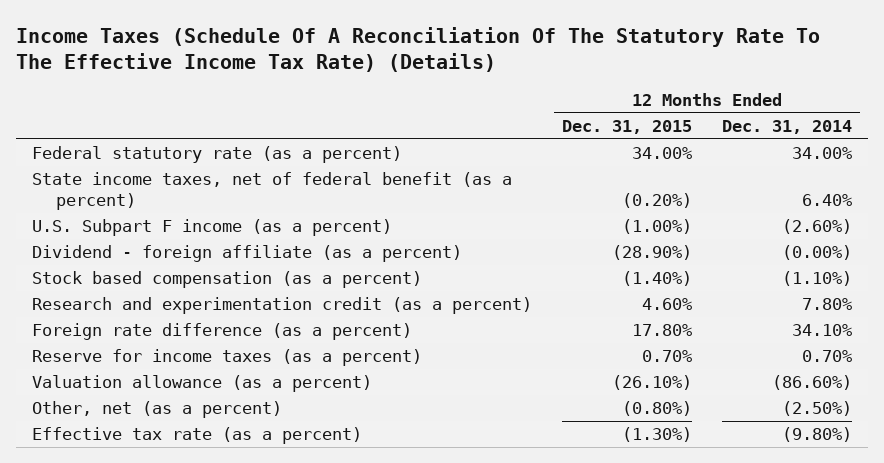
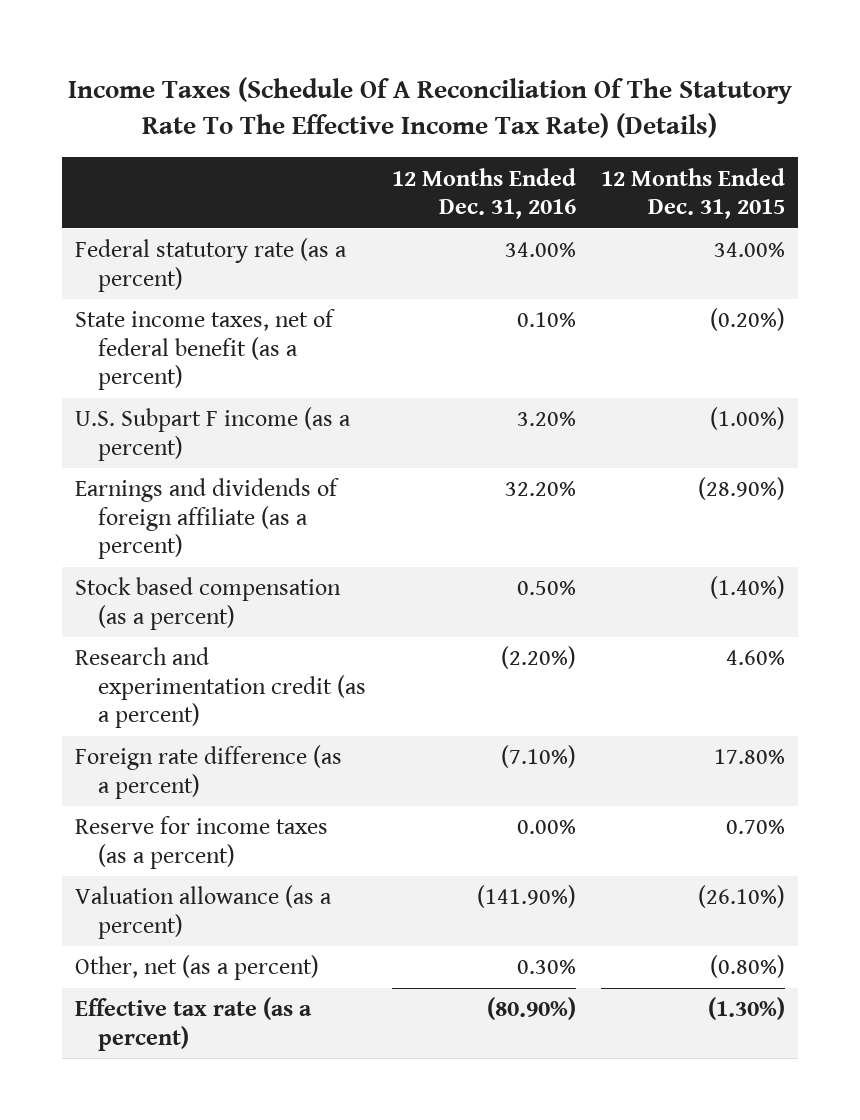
- | 12 Months Ended Dec. 31, 2015 | 12 Months Ended Dec. 31, 2014
+ | 12 Months Ended Dec. 31, 2016 | 12 Months Ended Dec. 31, 2015
- Dividend - foreign affiliate (as a percent) | (28.90%) | (0.00%)
+ Earnings and dividends of foreign affiliate (as a percent) | 32.20% | (28.90%)

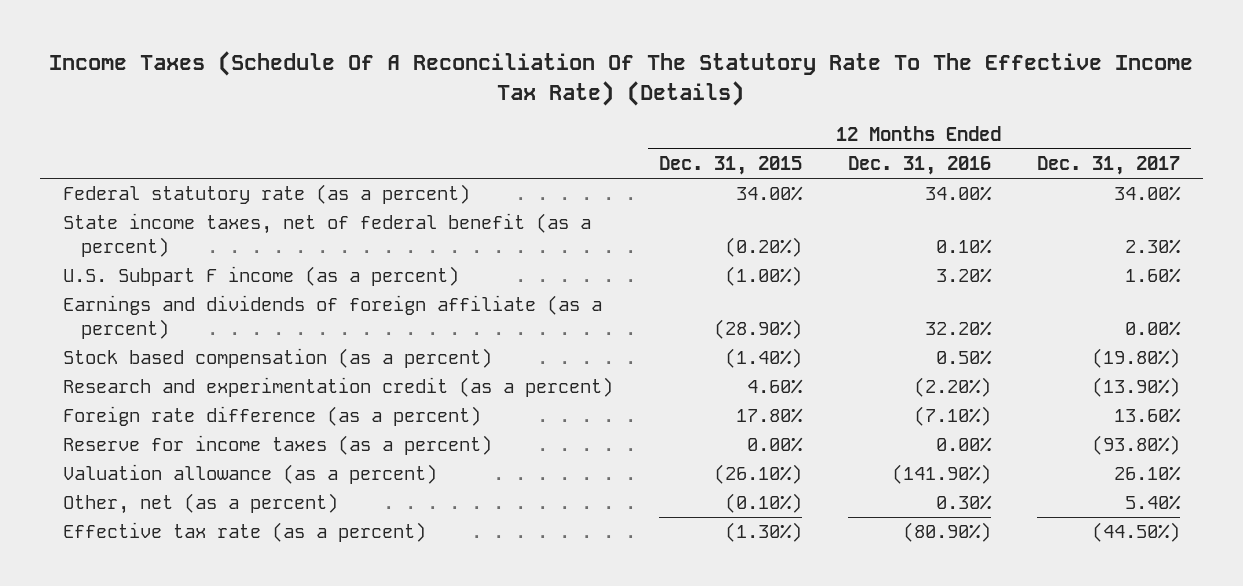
- | 12 Months Ended Dec. 31, 2016 | 12 Months Ended Dec. 31, 2015
+ | 12 Months Ended Dec. 31, 2015 | 12 Months Ended Dec. 31, 2016 | 12 Months Ended Dec. 31, 2017
- Reserve for income taxes (as a percent) | 0.00% | 0.70%
+ Reserve for income taxes (as a percent) | 0.00% | 0.00% | (93.80%)
- Other, net (as a percent) | 0.30% | (0.80%)
+ Other, net (as a percent) | (0.10%) | 0.30% | 5.40%

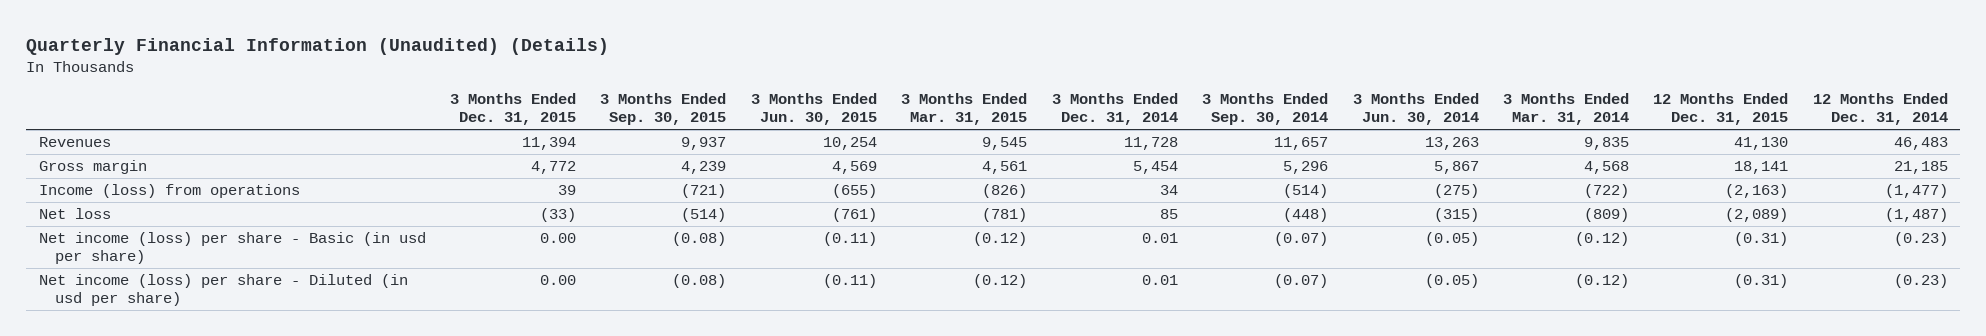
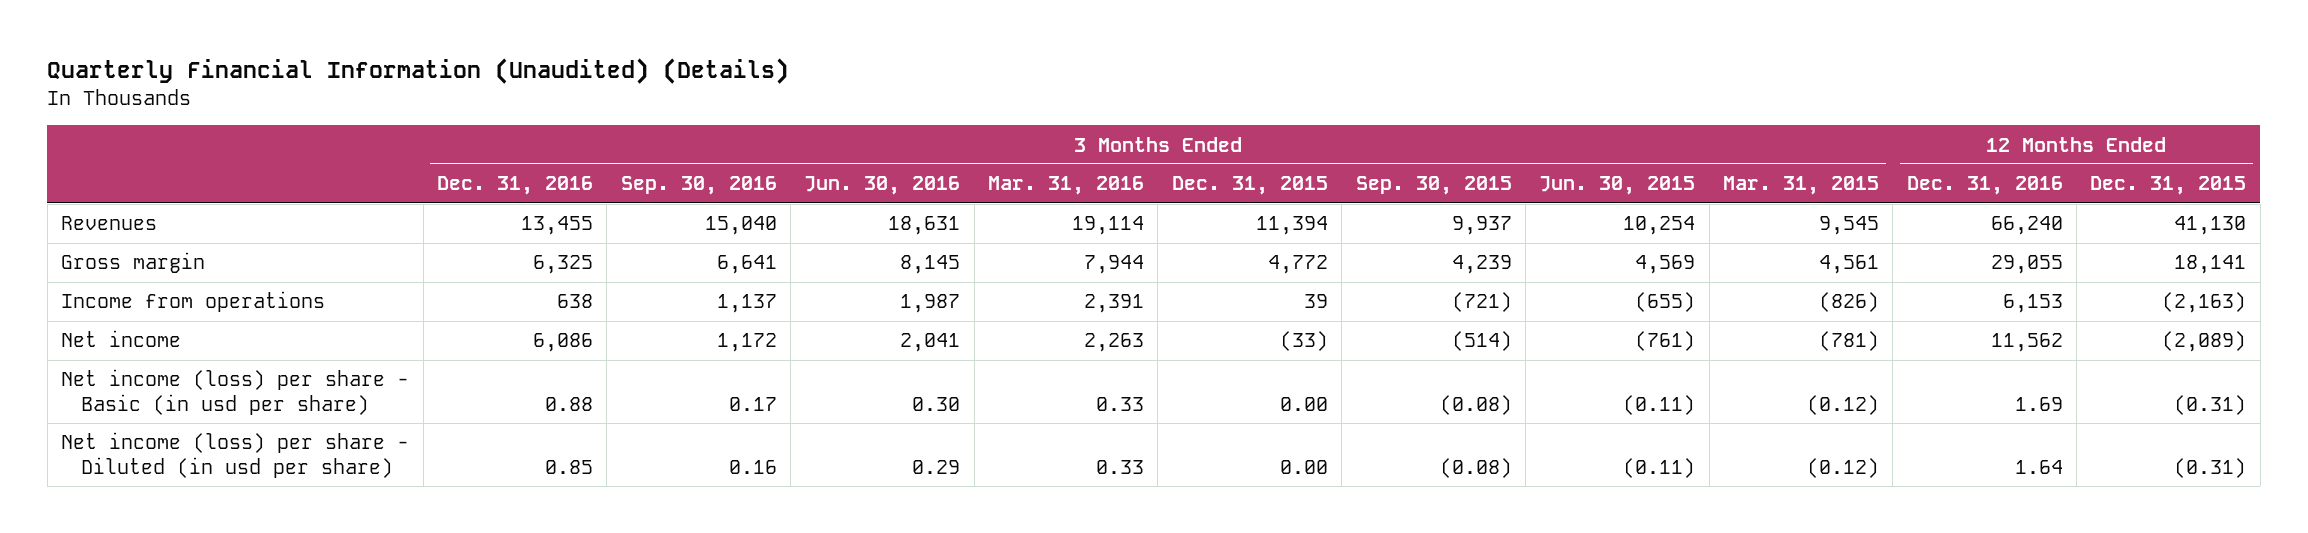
- | 3 Months Ended Dec. 31, 2015 | 3 Months Ended Sep. 30, 2015 | 3 Months Ended Jun. 30, 2015 | 3 Months Ended Mar. 31, 2015 | 3 Months Ended Dec. 31, 2014 | 3 Months Ended Sep. 30, 2014 | 3 Months Ended Jun. 30, 2014 | 3 Months Ended Mar. 31, 2014 | 12 Months Ended Dec. 31, 2015 | 12 Months Ended Dec. 31, 2014
+ | 3 Months Ended Dec. 31, 2016 | 3 Months Ended Sep. 30, 2016 | 3 Months Ended Jun. 30, 2016 | 3 Months Ended Mar. 31, 2016 | 3 Months Ended Dec. 31, 2015 | 3 Months Ended Sep. 30, 2015 | 3 Months Ended Jun. 30, 2015 | 3 Months Ended Mar. 31, 2015 | 12 Months Ended Dec. 31, 2016 | 12 Months Ended Dec. 31, 2015
- Income (loss) from operations | 39 | (721) | (655) | (826) | 34 | (514) | (275) | (722) | (2,163) | (1,477)
- Net loss | (33) | (514) | (761) | (781) | 85 | (448) | (315) | (809) | (2,089) | (1,487)
+ Income from operations | 638 | 1,137 | 1,987 | 2,391 | 39 | (721) | (655) | (826) | 6,153 | (2,163)
+ Net income | 6,086 | 1,172 | 2,041 | 2,263 | (33) | (514) | (761) | (781) | 11,562 | (2,089)

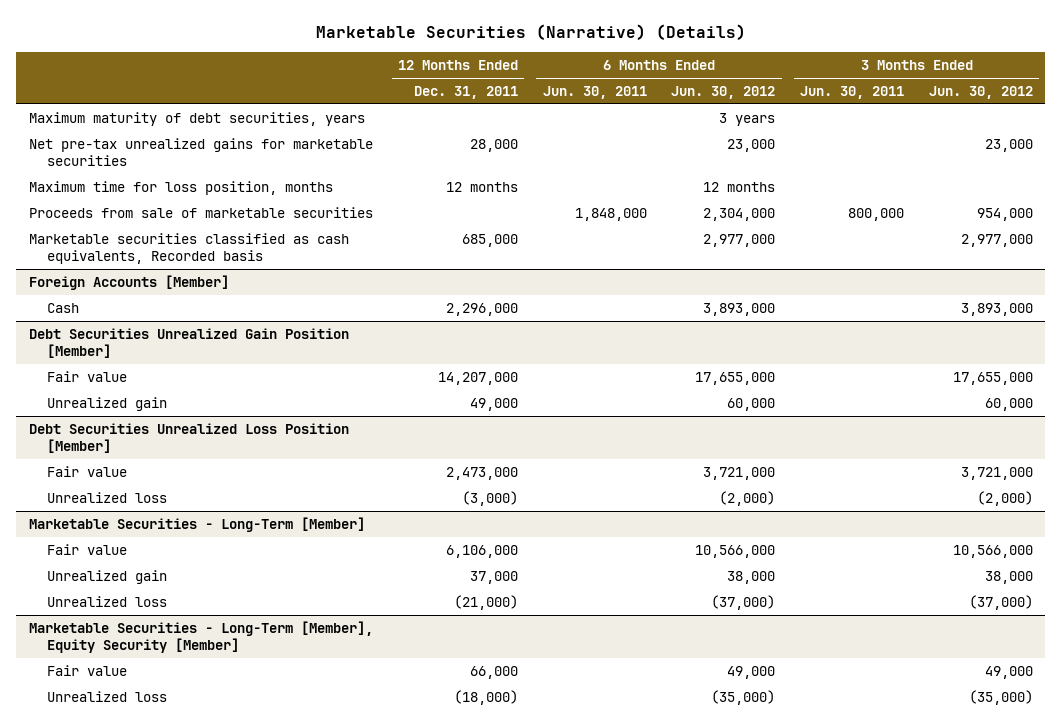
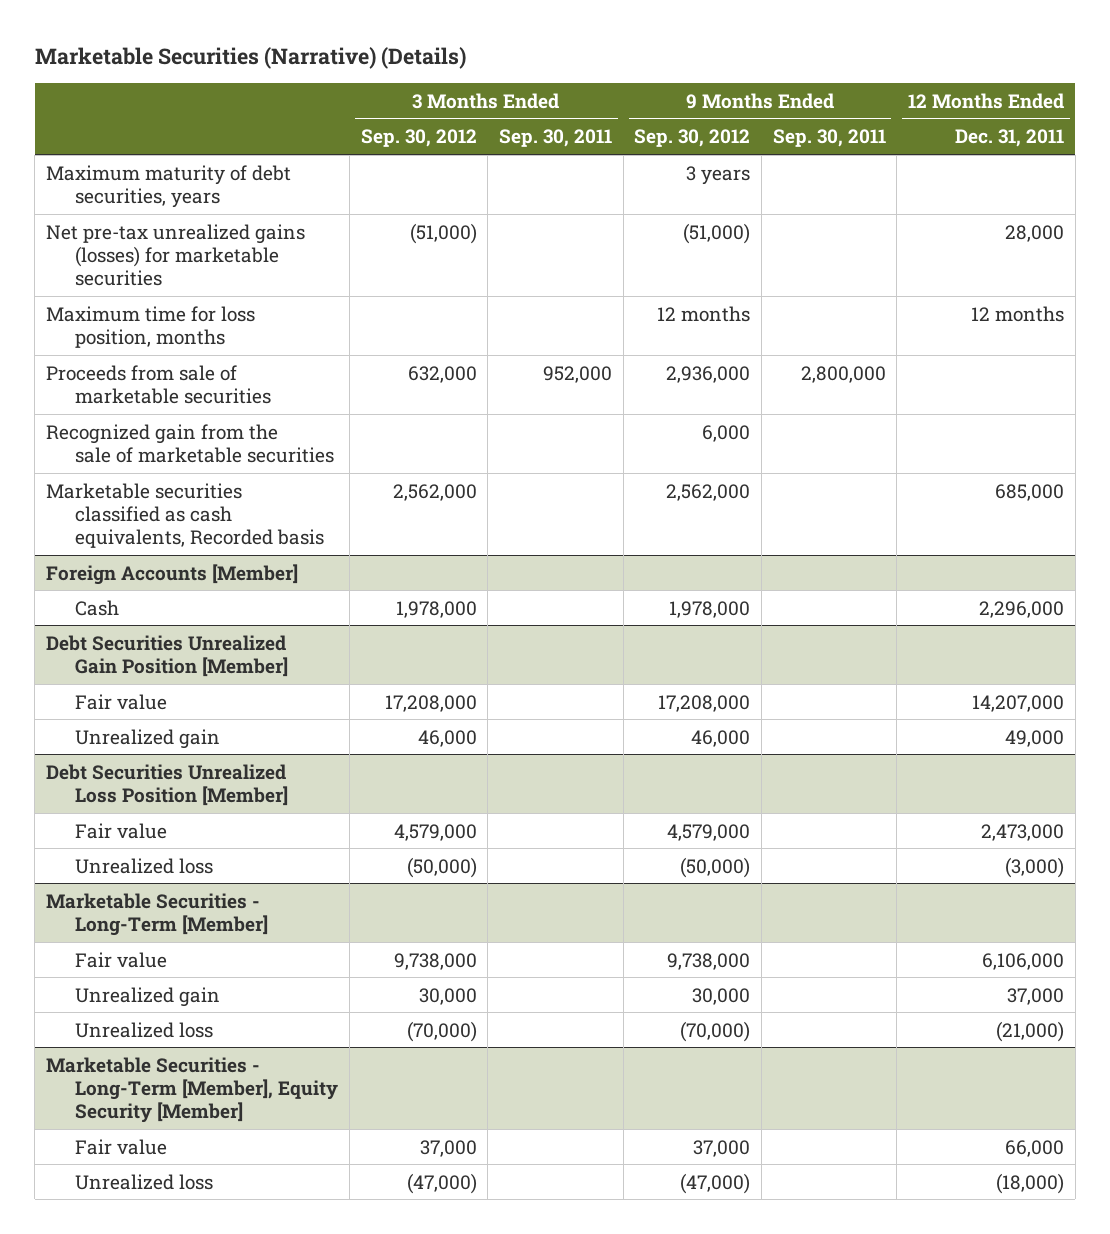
- | 12 Months Ended Dec. 31, 2011 | 6 Months Ended Jun. 30, 2011 | 6 Months Ended Jun. 30, 2012 | 3 Months Ended Jun. 30, 2011 | 3 Months Ended Jun. 30, 2012
+ | 3 Months Ended Sep. 30, 2012 | 3 Months Ended Sep. 30, 2011 | 9 Months Ended Sep. 30, 2012 | 9 Months Ended Sep. 30, 2011 | 12 Months Ended Dec. 31, 2011
- Net pre-tax unrealized gains for marketable securities | 28,000 | | 23,000 | | 23,000
+ Net pre-tax unrealized gains (losses) for marketable securities | (51,000) | | (51,000) | | 28,000
+ Recognized gain from the sale of marketable securities | | | 6,000 | |

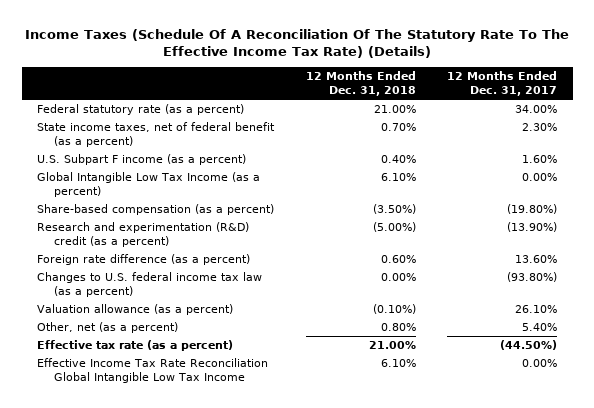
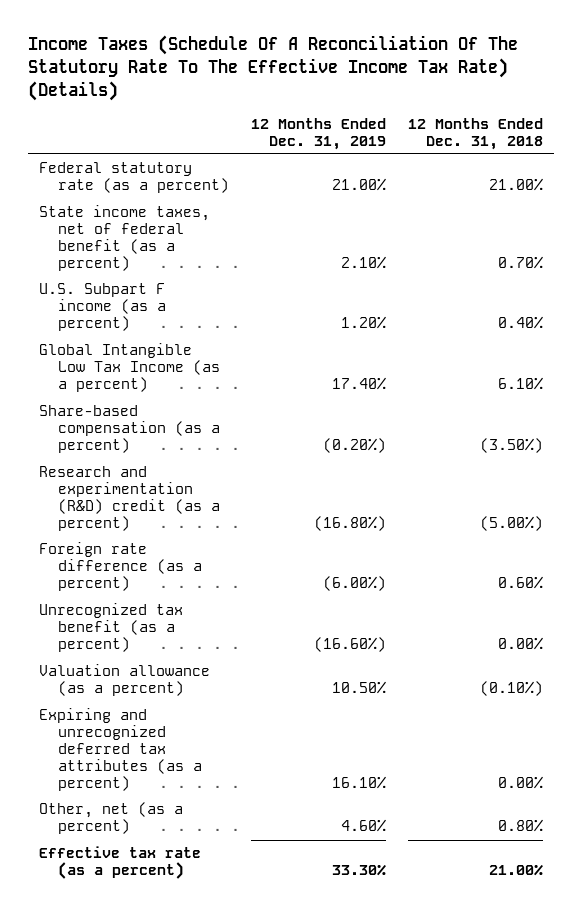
- | 12 Months Ended Dec. 31, 2018 | 12 Months Ended Dec. 31, 2017
+ | 12 Months Ended Dec. 31, 2019 | 12 Months Ended Dec. 31, 2018
- Changes to U.S. federal income tax law (as a percent) | 0.00% | (93.80%)
+ Unrecognized tax benefit (as a percent) | (16.60%) | 0.00%
+ Expiring and unrecognized deferred tax attributes (as a percent) | 16.10% | 0.00%
- Effective Income Tax Rate Reconciliation Global Intangible Low Tax Income | 6.10% | 0.00%

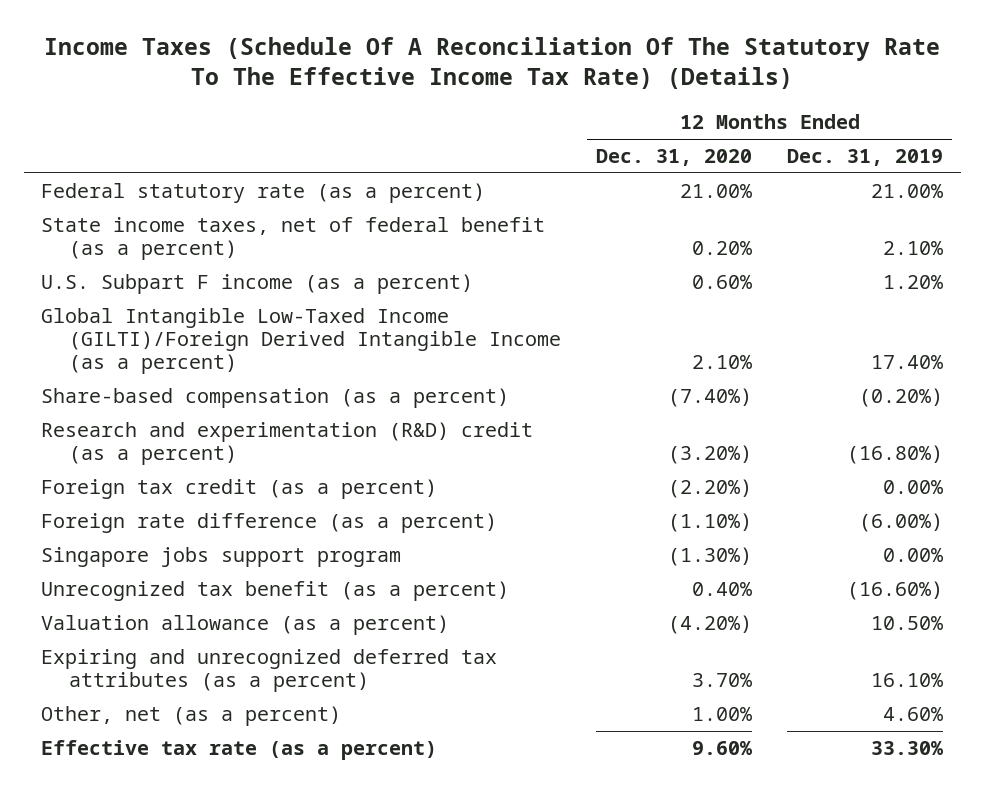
- | 12 Months Ended Dec. 31, 2019 | 12 Months Ended Dec. 31, 2018
+ | 12 Months Ended Dec. 31, 2020 | 12 Months Ended Dec. 31, 2019
- Global Intangible Low Tax Income (as a percent) | 17.40% | 6.10%
+ Global Intangible Low-Taxed Income (GILTI)/Foreign Derived Intangible Income (as a percent) | 2.10% | 17.40%
+ Foreign tax credit (as a percent) | (2.20%) | 0.00%
+ Singapore jobs support program | (1.30%) | 0.00%

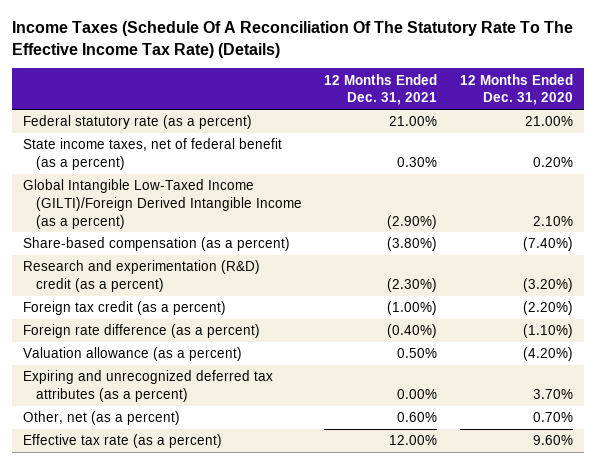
- | 12 Months Ended Dec. 31, 2020 | 12 Months Ended Dec. 31, 2019
+ | 12 Months Ended Dec. 31, 2021 | 12 Months Ended Dec. 31, 2020
- U.S. Subpart F income (as a percent) | 0.60% | 1.20%
- Singapore jobs support program | (1.30%) | 0.00%
- Unrecognized tax benefit (as a percent) | 0.40% | (16.60%)
- Other, net (as a percent) | 1.00% | 4.60%
+ Other, net (as a percent) | 0.60% | 0.70%

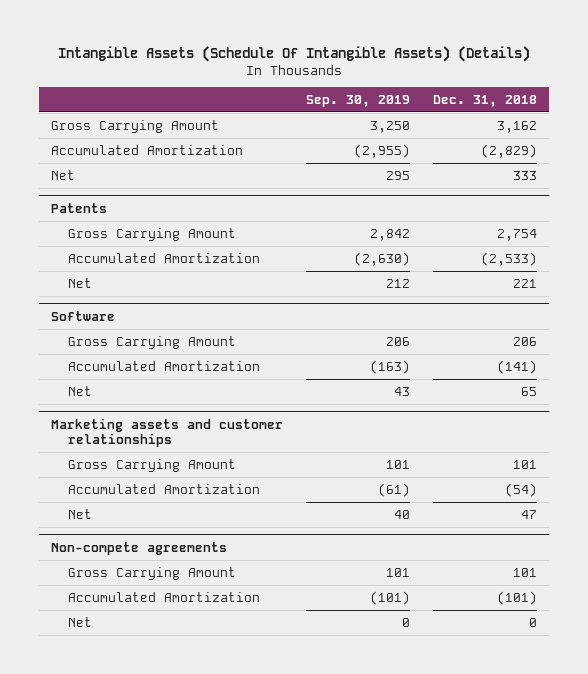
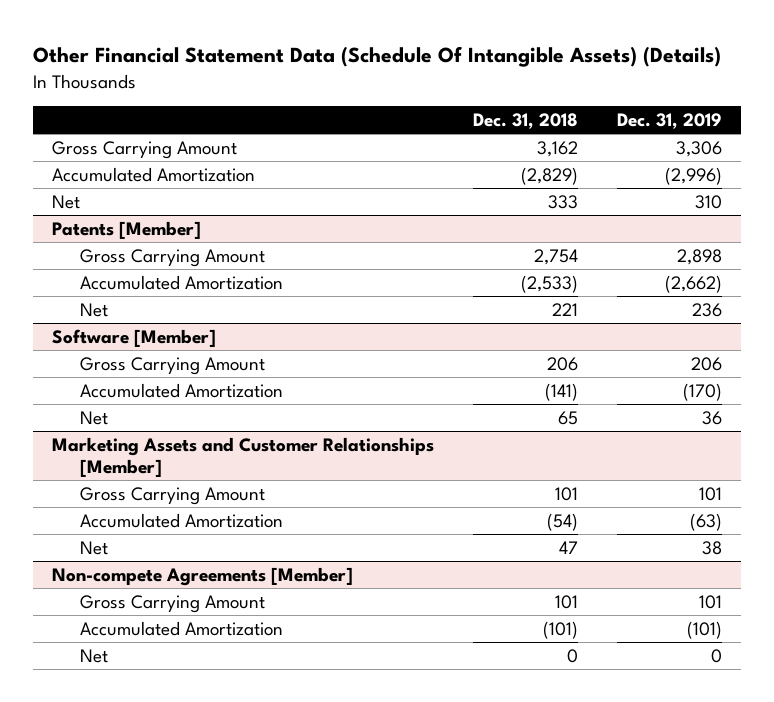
- Intangible Assets (Schedule Of Intangible Assets) (Details)
+ Other Financial Statement Data (Schedule Of Intangible Assets) (Details)
- | Sep. 30, 2019 | Dec. 31, 2018
+ | Dec. 31, 2018 | Dec. 31, 2019
- Patents
+ Patents [Member]
- Software
+ Software [Member]
- Marketing assets and customer relationships
+ Marketing Assets and Customer Relationships [Member]
- Non-compete agreements
+ Non-compete Agreements [Member]

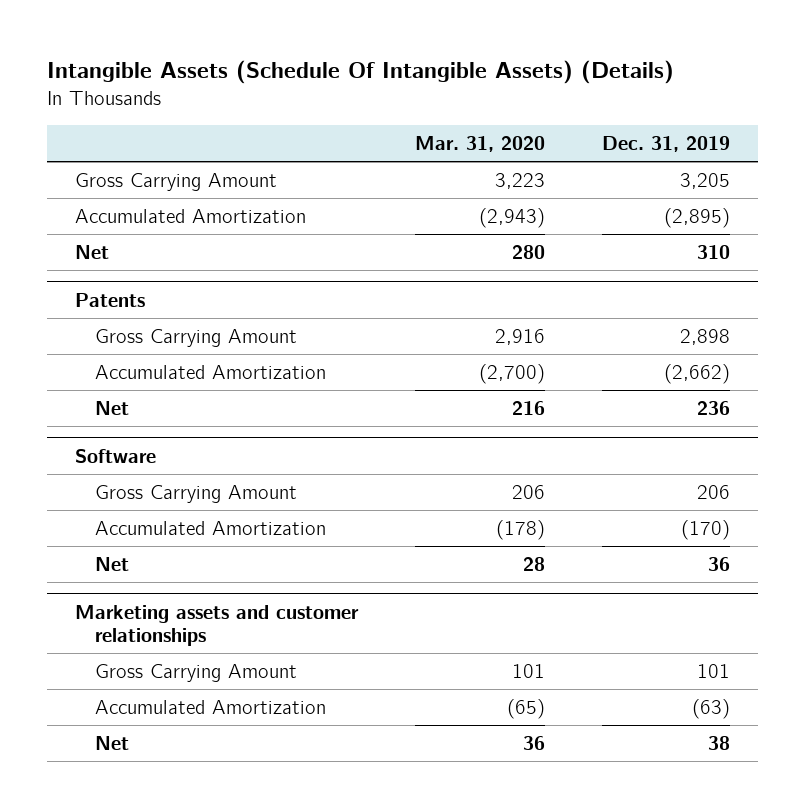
- Other Financial Statement Data (Schedule Of Intangible Assets) (Details)
+ Intangible Assets (Schedule Of Intangible Assets) (Details)
- | Dec. 31, 2018 | Dec. 31, 2019
+ | Mar. 31, 2020 | Dec. 31, 2019
- Gross Carrying Amount | 3,162 | 3,306
- Accumulated Amortization | (2,829) | (2,996)
+ Gross Carrying Amount | 3,223 | 3,205
+ Accumulated Amortization | (2,943) | (2,895)
- Patents [Member]
+ Patents
- Software [Member]
+ Software
- Marketing Assets and Customer Relationships [Member]
+ Marketing assets and customer relationships
- Non-compete Agreements [Member]
- Gross Carrying Amount | 101 | 101
- Accumulated Amortization | (101) | (101)
- Net | 0 | 0

